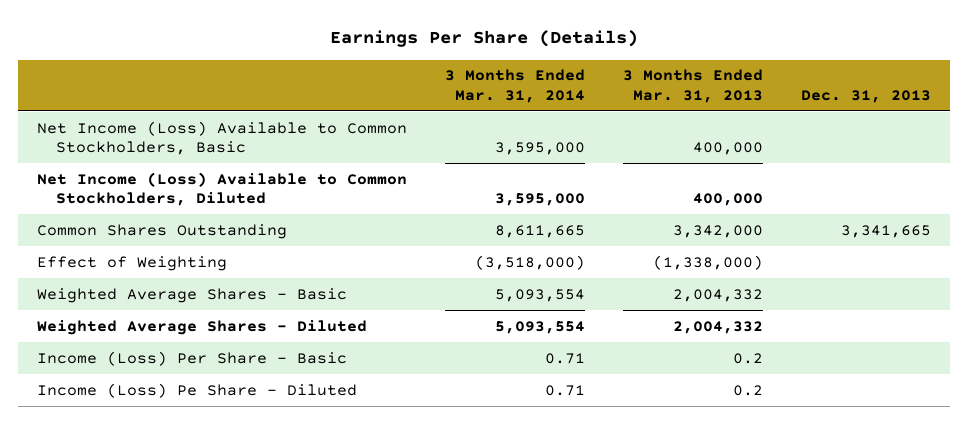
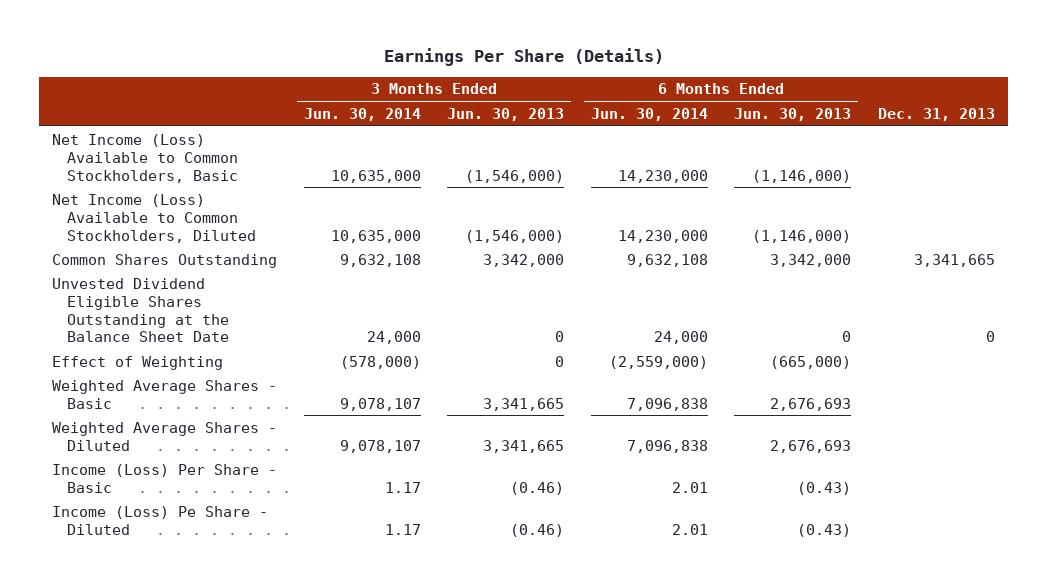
- | 3 Months Ended Mar. 31, 2014 | 3 Months Ended Mar. 31, 2013 | Dec. 31, 2013
+ | 3 Months Ended Jun. 30, 2014 | 3 Months Ended Jun. 30, 2013 | 6 Months Ended Jun. 30, 2014 | 6 Months Ended Jun. 30, 2013 | Dec. 31, 2013
+ Unvested Dividend Eligible Shares Outstanding at the Balance Sheet Date | 24,000 | 0 | 24,000 | 0 | 0

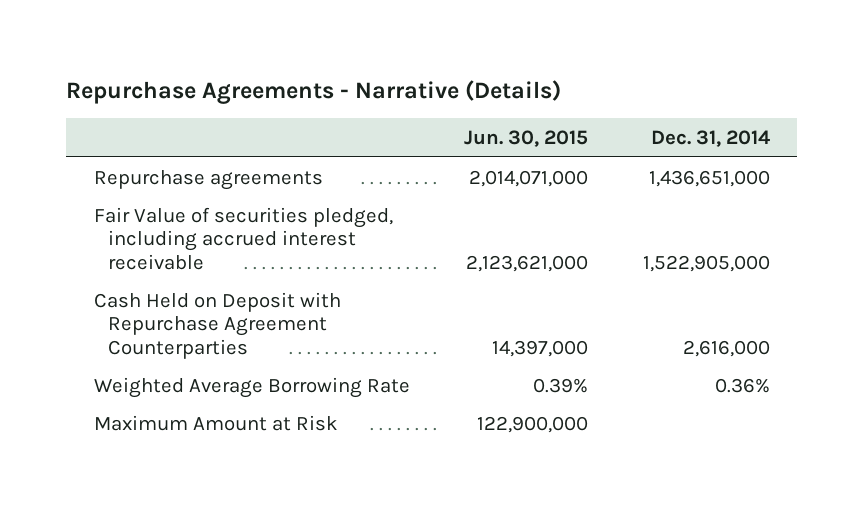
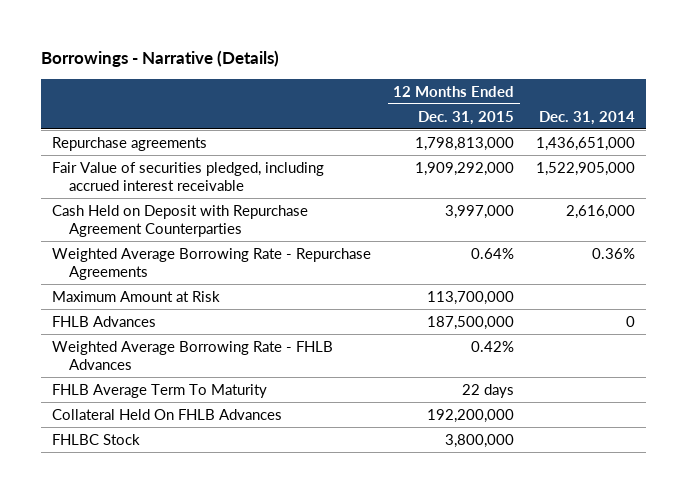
- Repurchase Agreements - Narrative (Details)
+ Borrowings - Narrative (Details)
- | Jun. 30, 2015 | Dec. 31, 2014
+ | 12 Months Ended Dec. 31, 2015 | Dec. 31, 2014
- Weighted Average Borrowing Rate | 0.39% | 0.36%
+ Weighted Average Borrowing Rate - Repurchase Agreements | 0.64% | 0.36%
+ FHLB Advances | 187,500,000 | 0
+ Weighted Average Borrowing Rate - FHLB Advances | 0.42% |
+ FHLB Average Term To Maturity | 22 days |
+ Collateral Held On FHLB Advances | 192,200,000 |
+ FHLBC Stock | 3,800,000 |

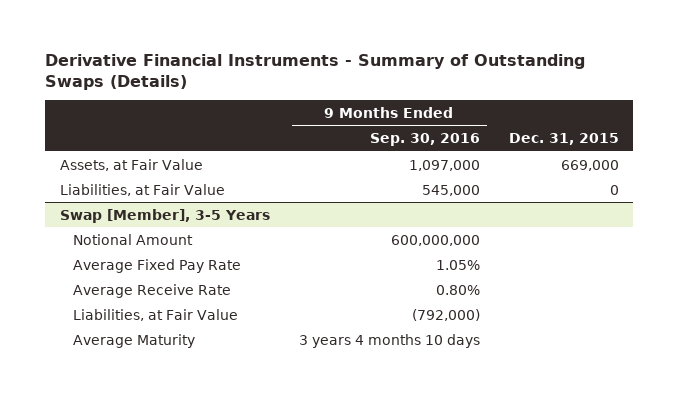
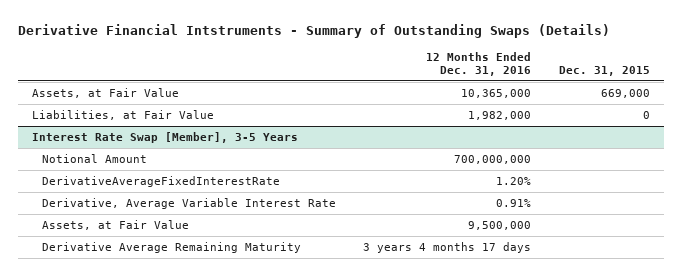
- Derivative Financial Instruments - Summary of Outstanding Swaps (Details)
+ Derivative Financial Intstruments - Summary of Outstanding Swaps (Details)
- | 9 Months Ended Sep. 30, 2016 | Dec. 31, 2015
+ | 12 Months Ended Dec. 31, 2016 | Dec. 31, 2015
- Swap [Member], 3-5 Years
+ Interest Rate Swap [Member], 3-5 Years
- Average Fixed Pay Rate | 1.05% |
- Average Receive Rate | 0.80% |
- Liabilities, at Fair Value | (792,000) |
- Average Maturity | 3 years 4 months 10 days |
+ DerivativeAverageFixedInterestRate | 1.20% |
+ Derivative, Average Variable Interest Rate | 0.91% |
+ Assets, at Fair Value | 9,500,000 |
+ Derivative Average Remaining Maturity | 3 years 4 months 17 days |

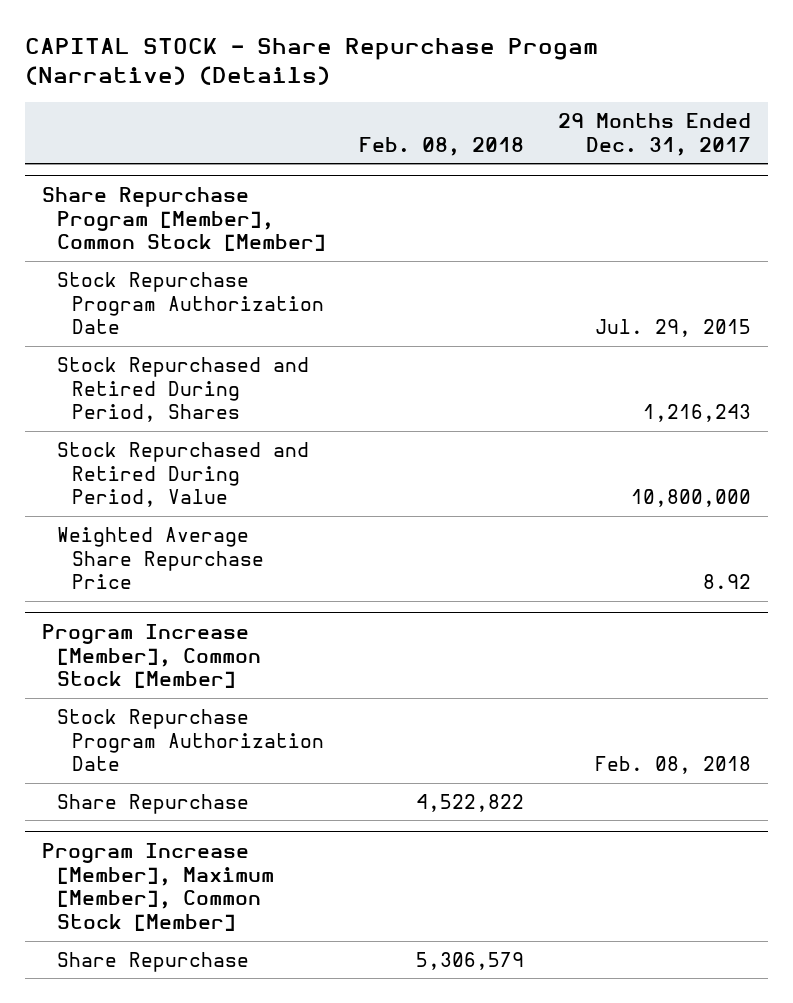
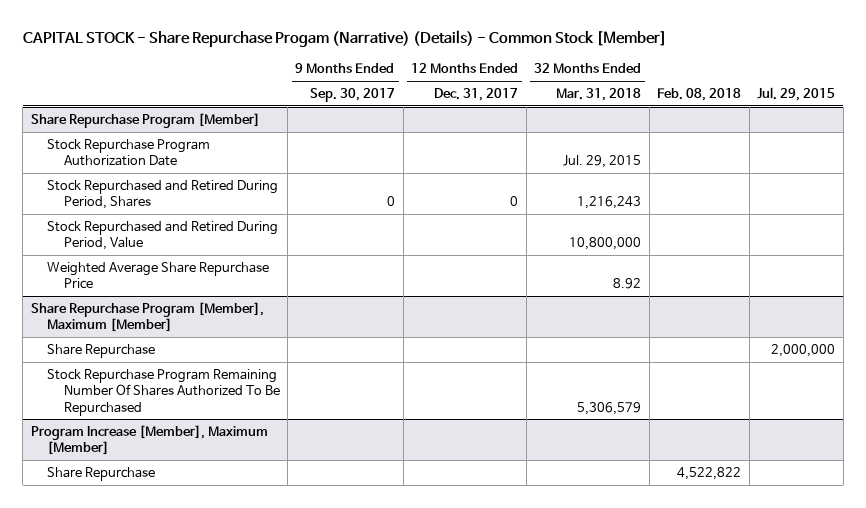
- CAPITAL STOCK - Share Repurchase Progam (Narrative) (Details)
+ CAPITAL STOCK - Share Repurchase Progam (Narrative) (Details) - Common Stock [Member]
- | Feb. 08, 2018 | 29 Months Ended Dec. 31, 2017
+ | 9 Months Ended Sep. 30, 2017 | 12 Months Ended Dec. 31, 2017 | 32 Months Ended Mar. 31, 2018 | Feb. 08, 2018 | Jul. 29, 2015
- Share Repurchase Program [Member], Common Stock [Member]
+ Share Repurchase Program [Member]
- Program Increase [Member], Common Stock [Member]
- Stock Repurchase Program Authorization Date | | Feb. 08, 2018
+ Share Repurchase Program [Member], Maximum [Member]
+ Share Repurchase | | | | | 2,000,000
+ Stock Repurchase Program Remaining Number Of Shares Authorized To Be Repurchased | | | 5,306,579 | |
+ Program Increase [Member], Maximum [Member]
- Program Increase [Member], Maximum [Member], Common Stock [Member]
- Share Repurchase | 5,306,579 |

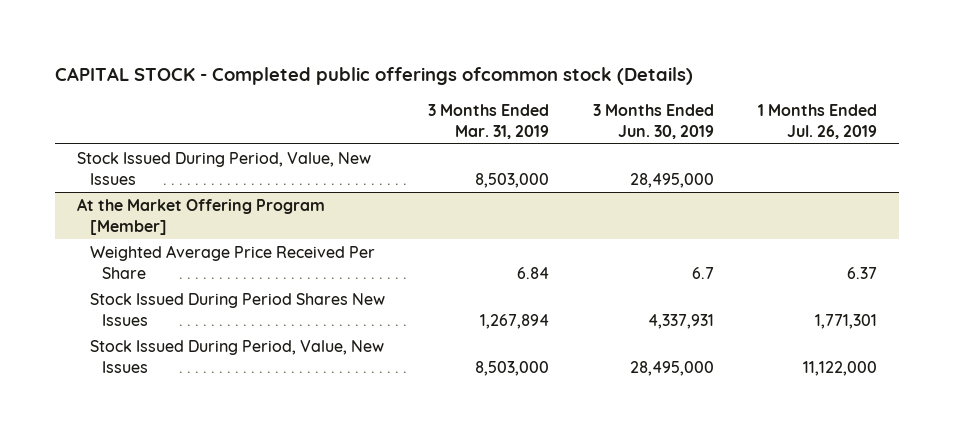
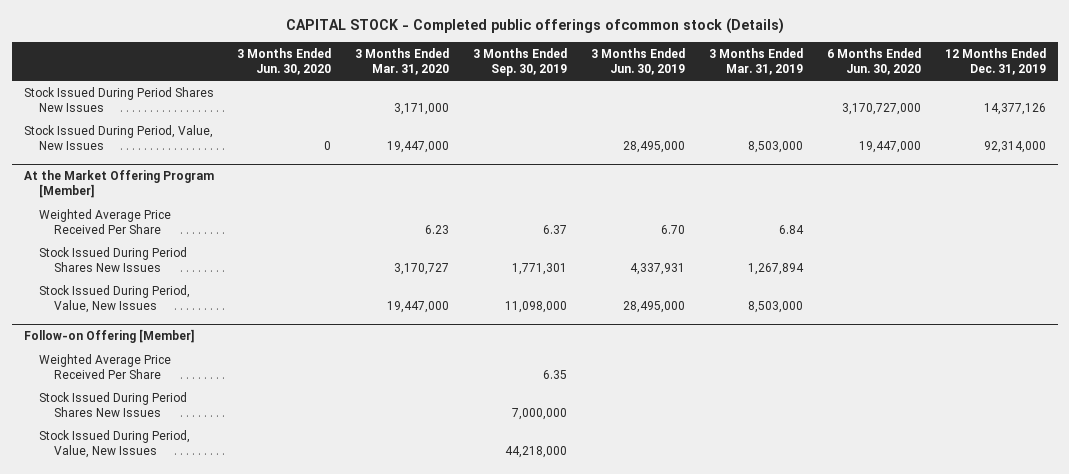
- | 3 Months Ended Mar. 31, 2019 | 3 Months Ended Jun. 30, 2019 | 1 Months Ended Jul. 26, 2019
+ | 3 Months Ended Jun. 30, 2020 | 3 Months Ended Mar. 31, 2020 | 3 Months Ended Sep. 30, 2019 | 3 Months Ended Jun. 30, 2019 | 3 Months Ended Mar. 31, 2019 | 6 Months Ended Jun. 30, 2020 | 12 Months Ended Dec. 31, 2019
+ Stock Issued During Period Shares New Issues | | 3,171,000 | | | | 3,170,727,000 | 14,377,126
@ At the Market Offering Program [Member]
- Weighted Average Price Received Per Share | 6.84 | 6.7 | 6.37
+ Weighted Average Price Received Per Share | | 6.23 | 6.37 | 6.70 | 6.84 | |
+ Follow-on Offering [Member]
+ Weighted Average Price Received Per Share | | | 6.35 | | | |
+ Stock Issued During Period Shares New Issues | | | 7,000,000 | | | |
+ Stock Issued During Period, Value, New Issues | | | 44,218,000 | | | |

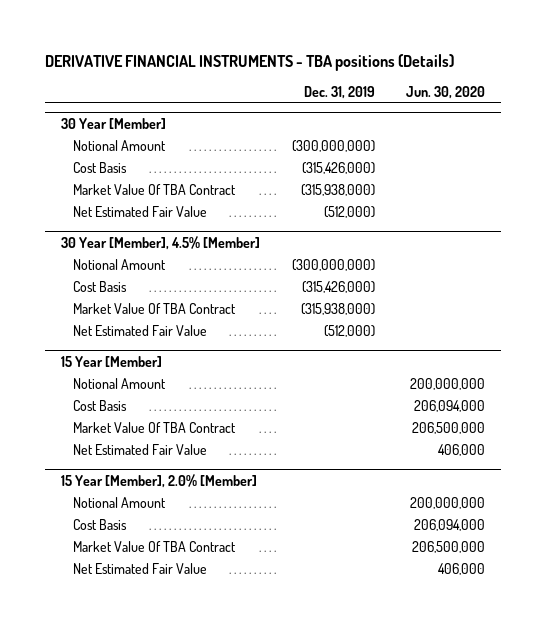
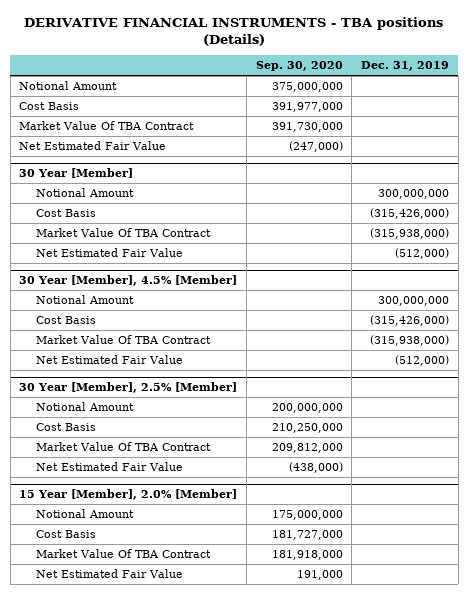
- | Dec. 31, 2019 | Jun. 30, 2020
+ | Sep. 30, 2020 | Dec. 31, 2019
+ Notional Amount | 375,000,000 |
+ Cost Basis | 391,977,000 |
+ Market Value Of TBA Contract | 391,730,000 |
+ Net Estimated Fair Value | (247,000) |
@ 30 Year [Member]
- Notional Amount | (300,000,000) |
+ Notional Amount | | 300,000,000
@ 30 Year [Member], 4.5% [Member]
- Notional Amount | (300,000,000) |
+ Notional Amount | | 300,000,000
- 15 Year [Member]
- Notional Amount | | 200,000,000
- Cost Basis | | 206,094,000
- Market Value Of TBA Contract | | 206,500,000
- Net Estimated Fair Value | | 406,000
+ 30 Year [Member], 2.5% [Member]
+ Notional Amount | 200,000,000 |
+ Cost Basis | 210,250,000 |
+ Market Value Of TBA Contract | 209,812,000 |
+ Net Estimated Fair Value | (438,000) |

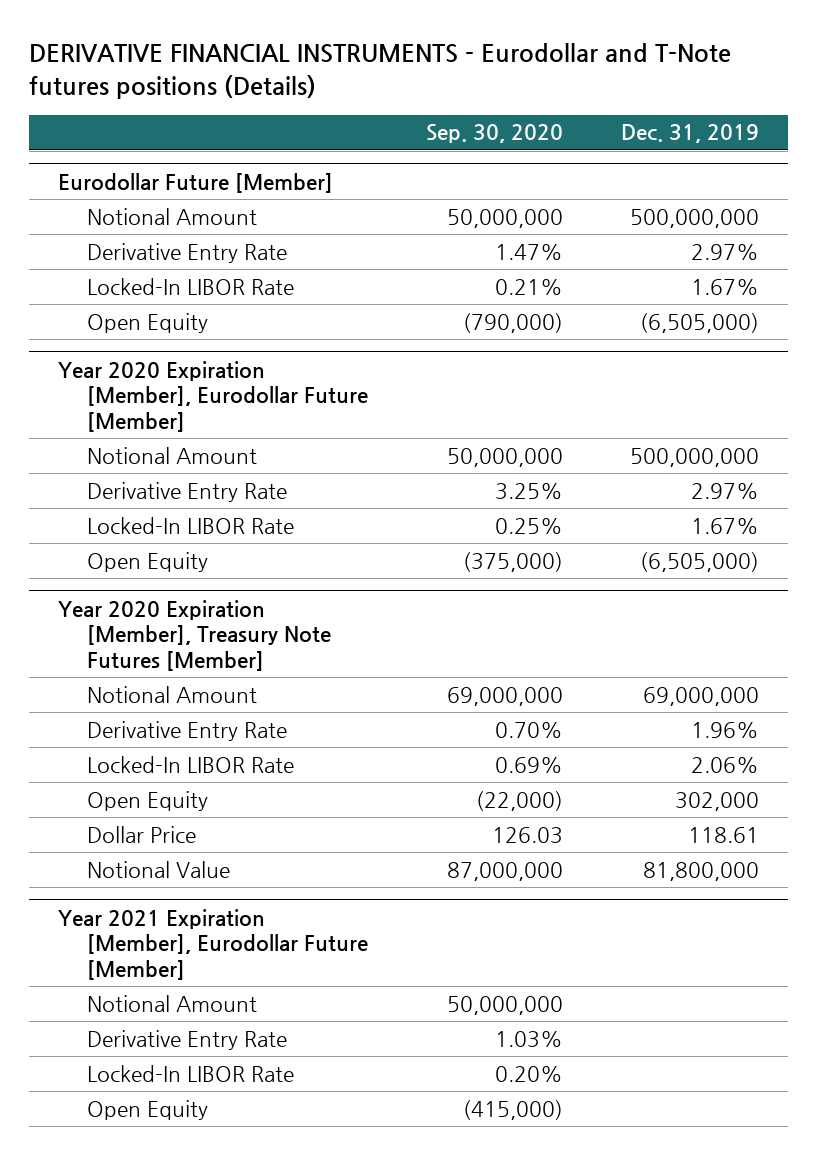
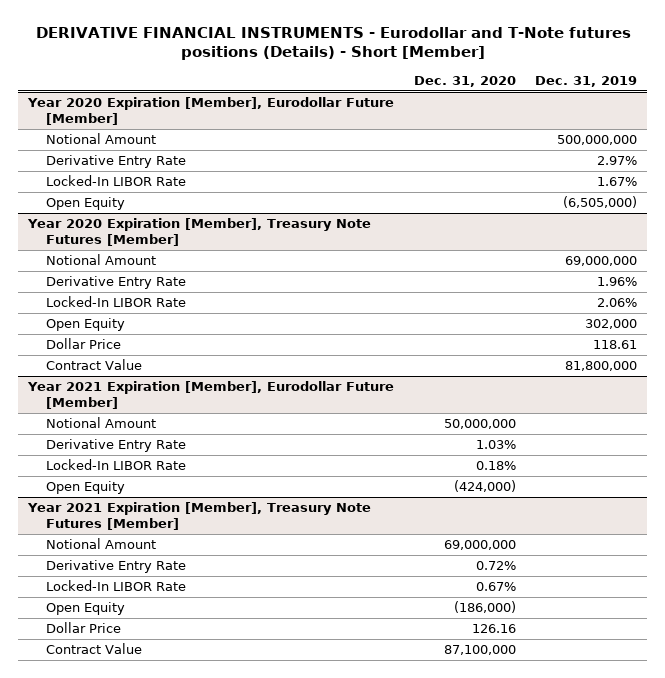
- DERIVATIVE FINANCIAL INSTRUMENTS - Eurodollar and T-Note futures positions (Details)
+ DERIVATIVE FINANCIAL INSTRUMENTS - Eurodollar and T-Note futures positions (Details) - Short [Member]
- | Sep. 30, 2020 | Dec. 31, 2019
+ | Dec. 31, 2020 | Dec. 31, 2019
- Eurodollar Future [Member]
- Notional Amount | 50,000,000 | 500,000,000
- Derivative Entry Rate | 1.47% | 2.97%
- Locked-In LIBOR Rate | 0.21% | 1.67%
- Open Equity | (790,000) | (6,505,000)
@ Year 2020 Expiration [Member], Treasury Note Futures [Member]
- Notional Value | 87,000,000 | 81,800,000
+ Contract Value | | 81,800,000
+ Year 2021 Expiration [Member], Treasury Note Futures [Member]
+ Notional Amount | 69,000,000 |
+ Derivative Entry Rate | 0.72% |
+ Locked-In LIBOR Rate | 0.67% |
+ Open Equity | (186,000) |
+ Dollar Price | 126.16 |
+ Contract Value | 87,100,000 |

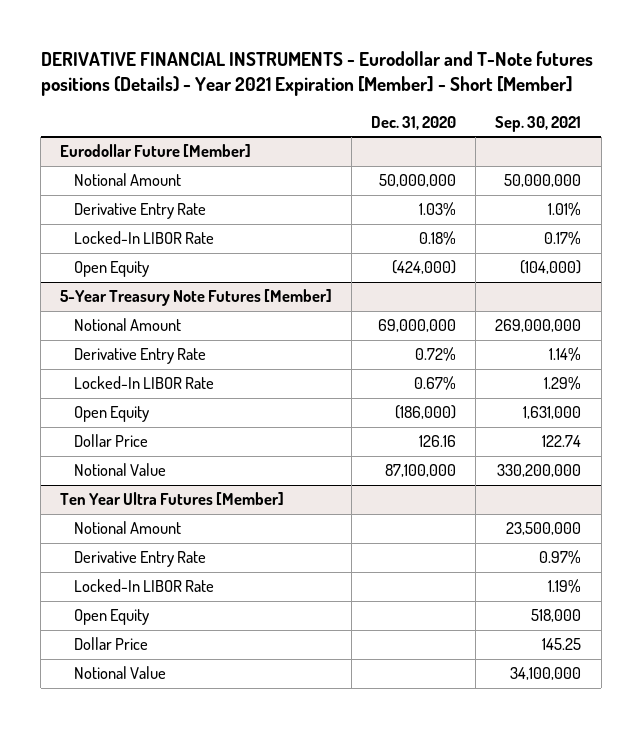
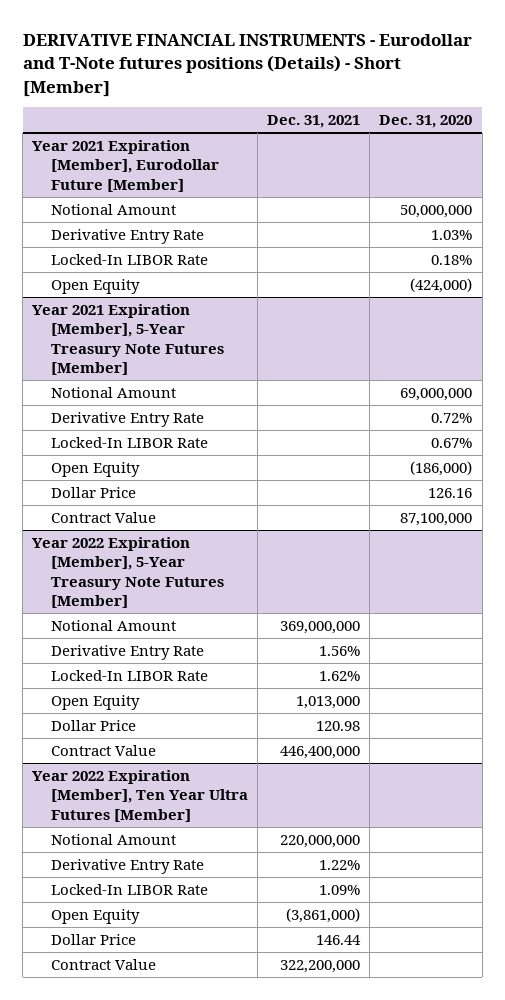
- DERIVATIVE FINANCIAL INSTRUMENTS - Eurodollar and T-Note futures positions (Details) - Year 2021 Expiration [Member] - Short [Member]
+ DERIVATIVE FINANCIAL INSTRUMENTS - Eurodollar and T-Note futures positions (Details) - Short [Member]
- | Dec. 31, 2020 | Sep. 30, 2021
+ | Dec. 31, 2021 | Dec. 31, 2020
- Eurodollar Future [Member]
+ Year 2021 Expiration [Member], Eurodollar Future [Member]
- 5-Year Treasury Note Futures [Member]
+ Year 2021 Expiration [Member], 5-Year Treasury Note Futures [Member]
- Notional Value | 87,100,000 | 330,200,000
- Ten Year Ultra Futures [Member]
+ Contract Value | | 87,100,000
+ Year 2022 Expiration [Member], 5-Year Treasury Note Futures [Member]
+ Notional Amount | 369,000,000 |
+ Derivative Entry Rate | 1.56% |
+ Locked-In LIBOR Rate | 1.62% |
+ Open Equity | 1,013,000 |
+ Dollar Price | 120.98 |
+ Contract Value | 446,400,000 |
+ Year 2022 Expiration [Member], Ten Year Ultra Futures [Member]
- Notional Value | | 34,100,000
+ Contract Value | 322,200,000 |

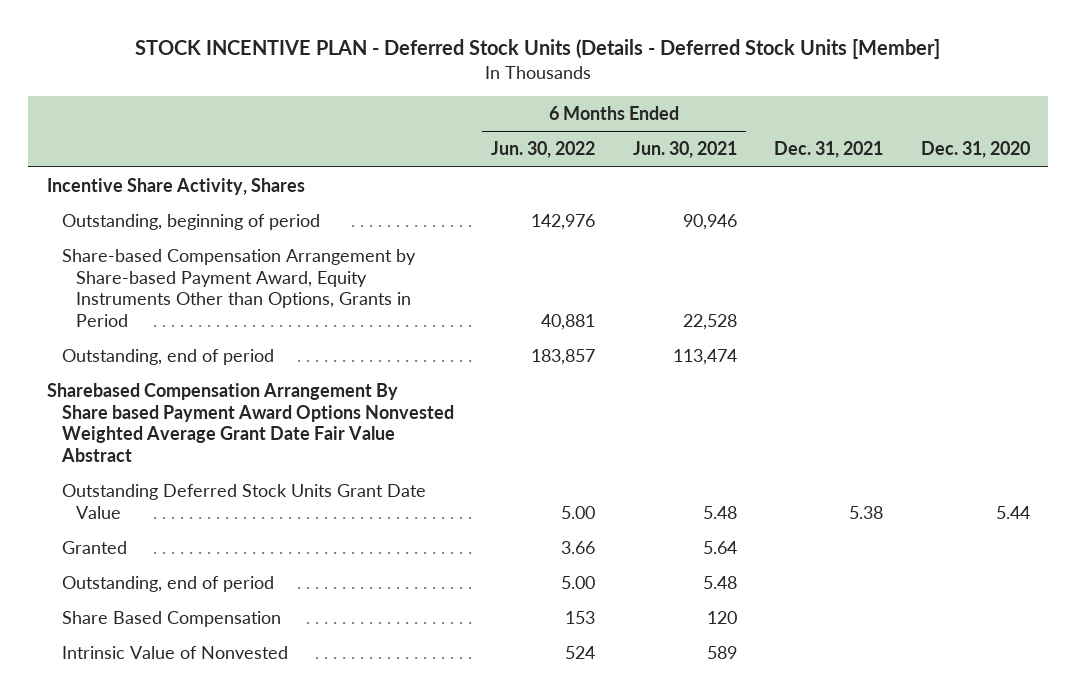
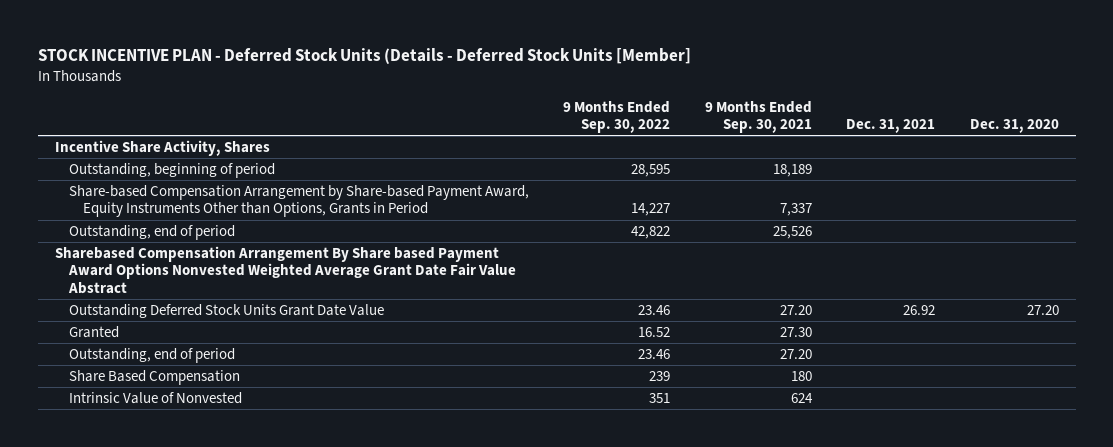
- | 6 Months Ended Jun. 30, 2022 | 6 Months Ended Jun. 30, 2021 | Dec. 31, 2021 | Dec. 31, 2020
+ | 9 Months Ended Sep. 30, 2022 | 9 Months Ended Sep. 30, 2021 | Dec. 31, 2021 | Dec. 31, 2020
- Outstanding Deferred Stock Units Grant Date Value | 5.00 | 5.48 | 5.38 | 5.44
+ Outstanding Deferred Stock Units Grant Date Value | 23.46 | 27.20 | 26.92 | 27.20

